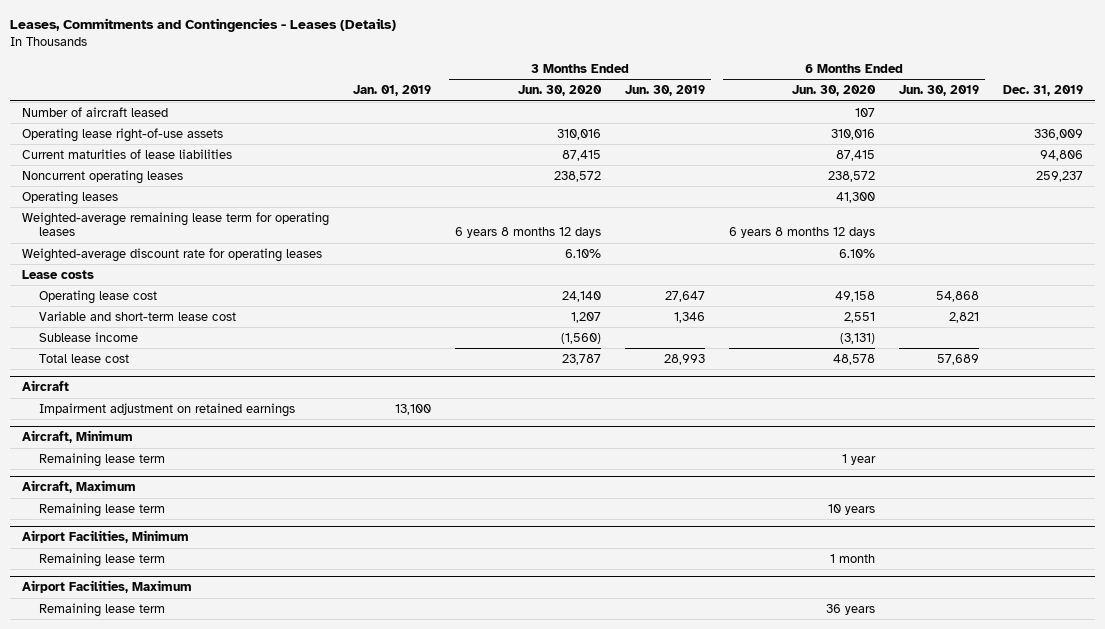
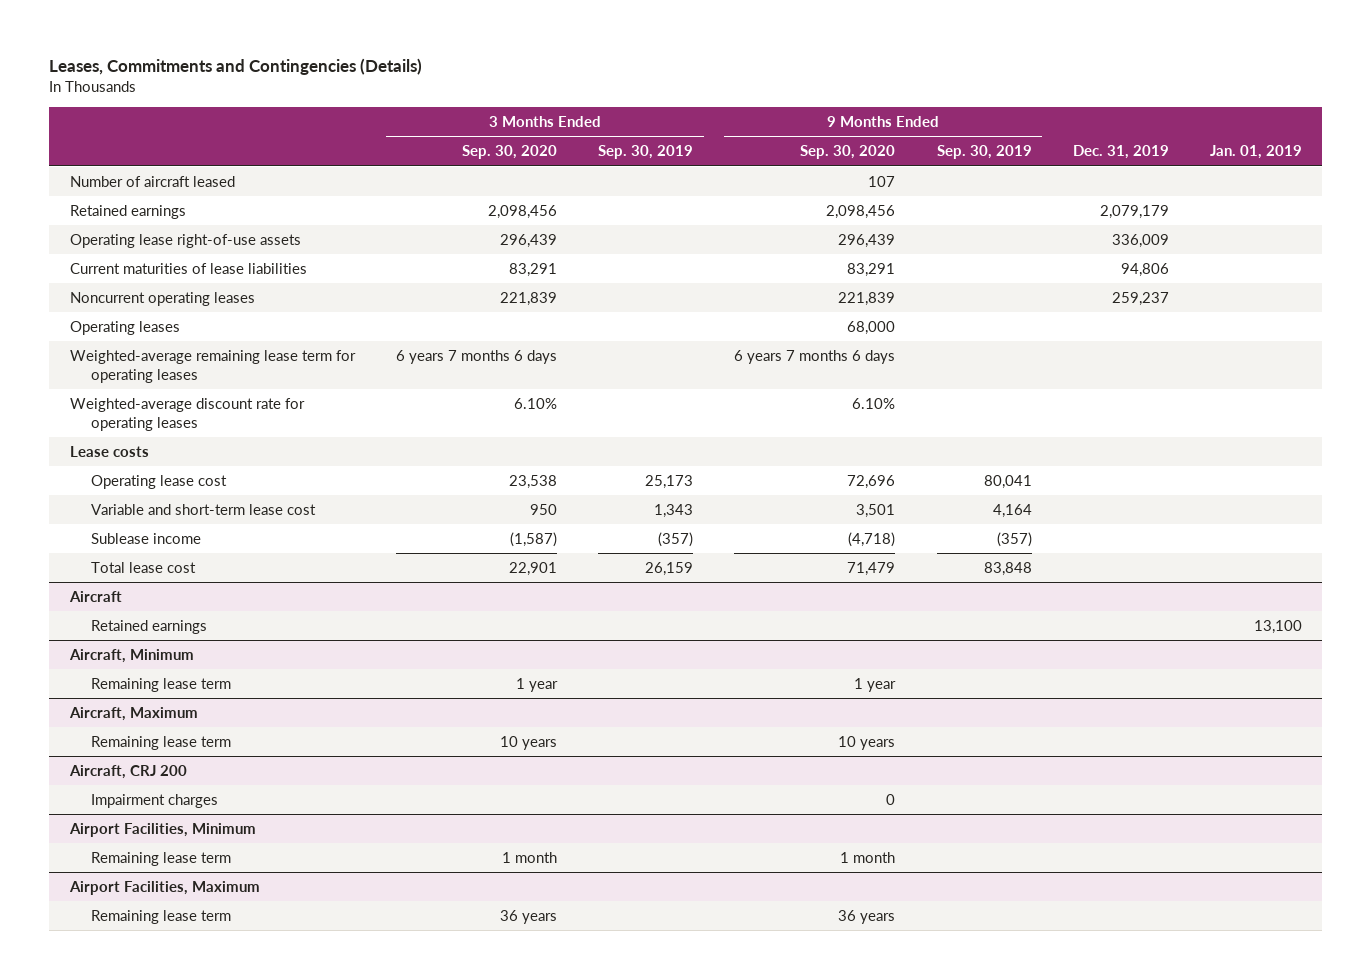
- Leases, Commitments and Contingencies - Leases (Details)
+ Leases, Commitments and Contingencies (Details)
- | Jan. 01, 2019 | 3 Months Ended Jun. 30, 2020 | 3 Months Ended Jun. 30, 2019 | 6 Months Ended Jun. 30, 2020 | 6 Months Ended Jun. 30, 2019 | Dec. 31, 2019
+ | 3 Months Ended Sep. 30, 2020 | 3 Months Ended Sep. 30, 2019 | 9 Months Ended Sep. 30, 2020 | 9 Months Ended Sep. 30, 2019 | Dec. 31, 2019 | Jan. 01, 2019
+ Retained earnings | 2,098,456 | | 2,098,456 | | 2,079,179 |
@ Aircraft
- Impairment adjustment on retained earnings | 13,100 | | | | |
+ Retained earnings | | | | | | 13,100
+ Aircraft, CRJ 200
+ Impairment charges | | | 0 | | |

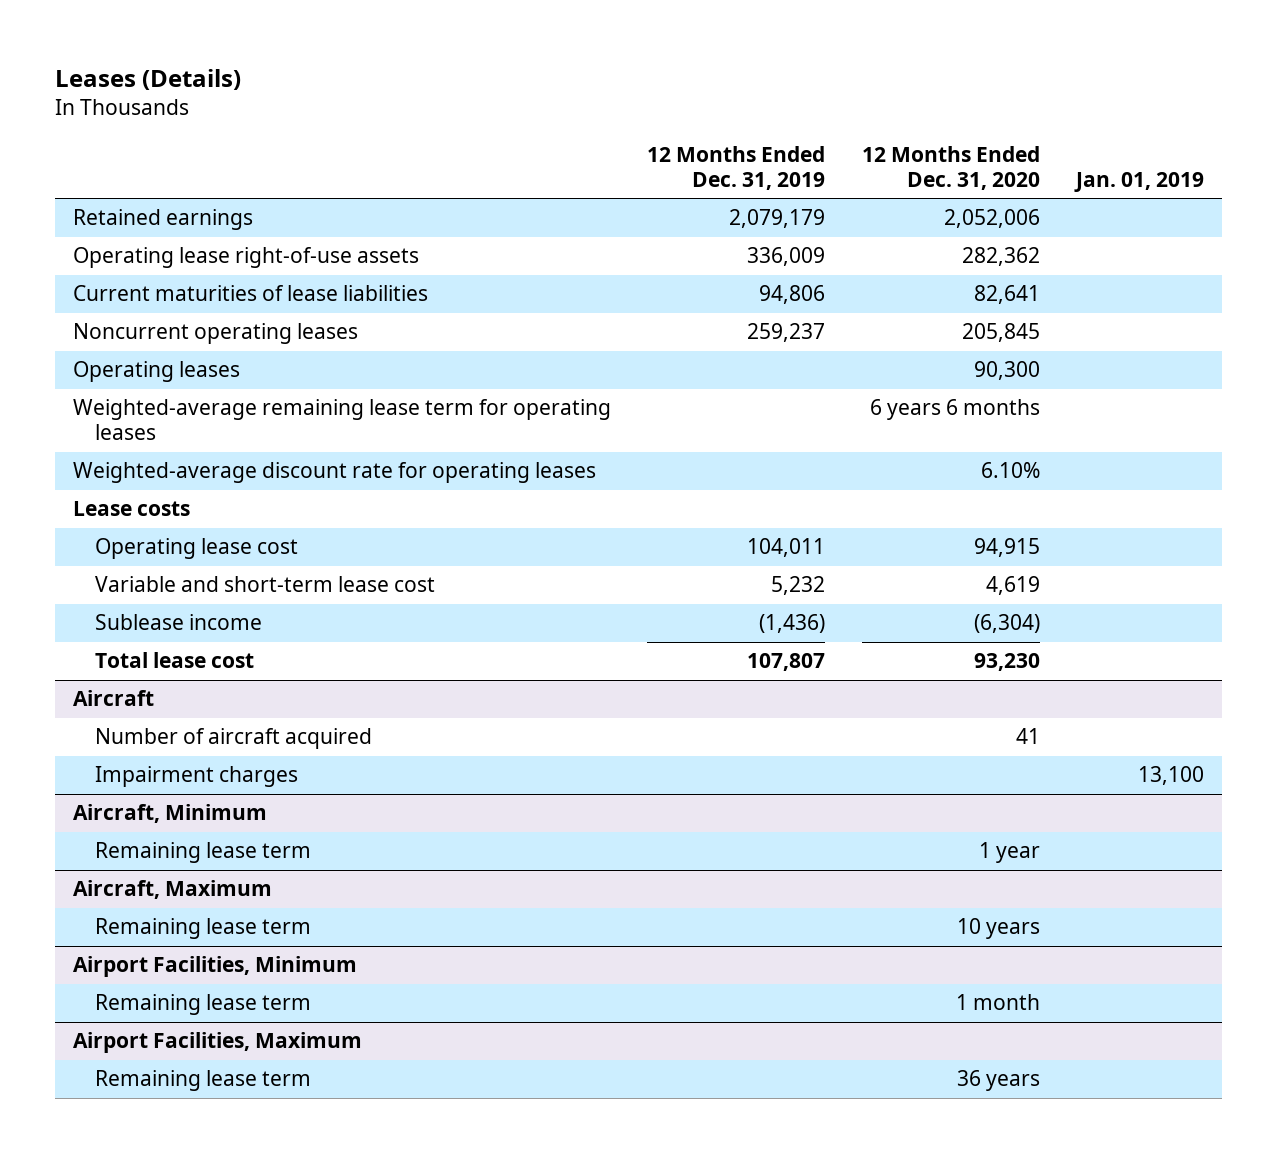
- Leases, Commitments and Contingencies (Details)
+ Leases (Details)
- | 3 Months Ended Sep. 30, 2020 | 3 Months Ended Sep. 30, 2019 | 9 Months Ended Sep. 30, 2020 | 9 Months Ended Sep. 30, 2019 | Dec. 31, 2019 | Jan. 01, 2019
+ | 12 Months Ended Dec. 31, 2019 | 12 Months Ended Dec. 31, 2020 | Jan. 01, 2019
- Number of aircraft leased | | | 107 | | |
@ Aircraft
- Retained earnings | | | | | | 13,100
+ Number of aircraft acquired | | 41 |
+ Impairment charges | | | 13,100
- Aircraft, CRJ 200
- Impairment charges | | | 0 | | |

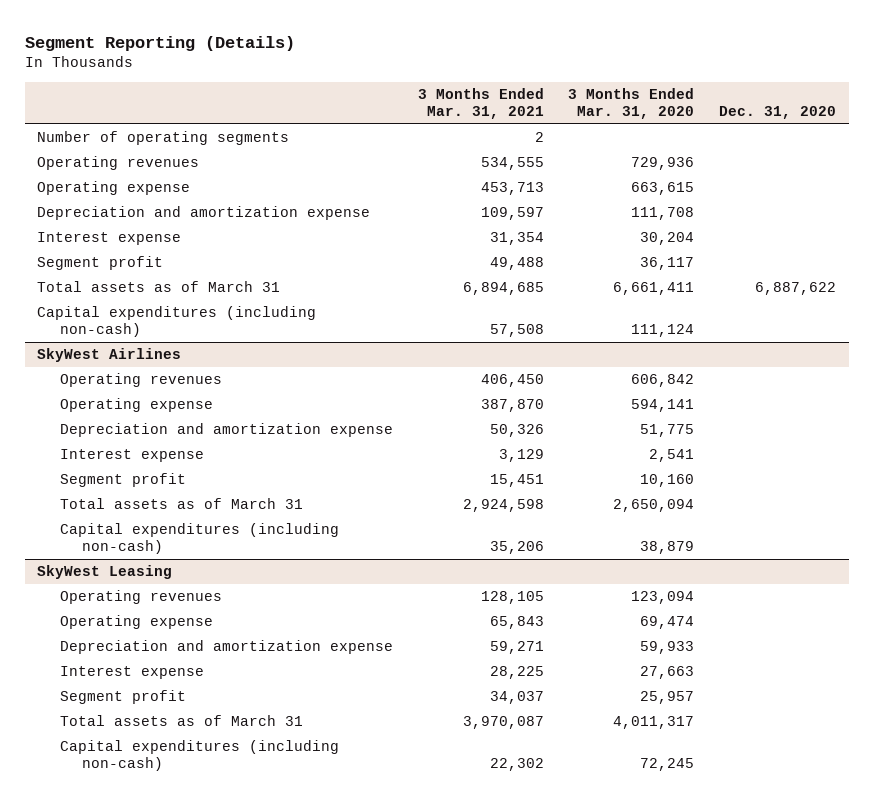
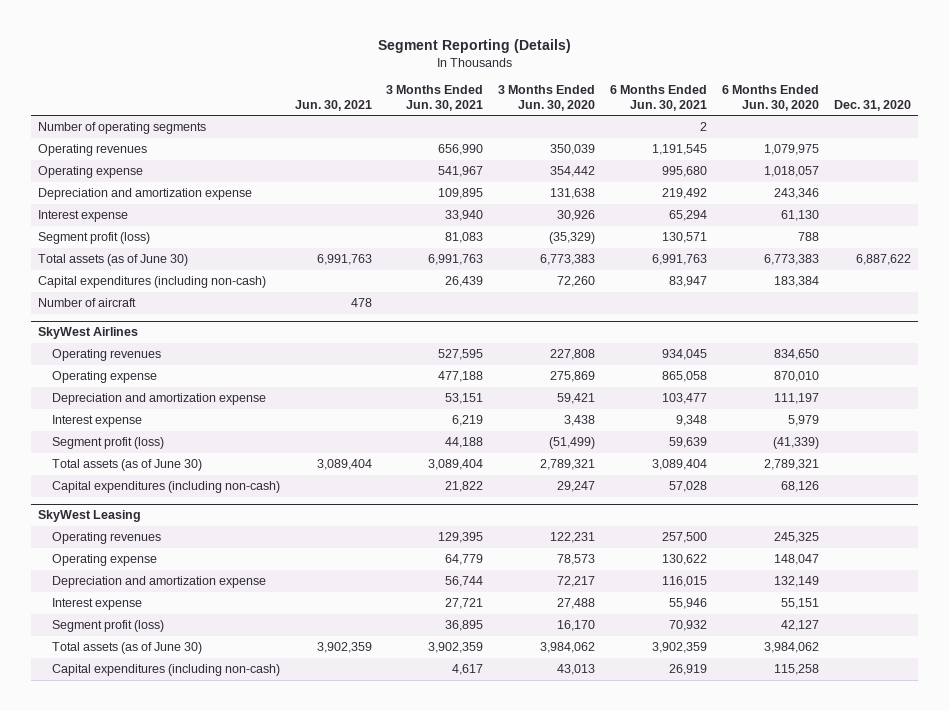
- | 3 Months Ended Mar. 31, 2021 | 3 Months Ended Mar. 31, 2020 | Dec. 31, 2020
+ | Jun. 30, 2021 | 3 Months Ended Jun. 30, 2021 | 3 Months Ended Jun. 30, 2020 | 6 Months Ended Jun. 30, 2021 | 6 Months Ended Jun. 30, 2020 | Dec. 31, 2020
- Segment profit | 49,488 | 36,117 |
- Total assets as of March 31 | 6,894,685 | 6,661,411 | 6,887,622
+ Segment profit (loss) | | 81,083 | (35,329) | 130,571 | 788 |
+ Total assets (as of June 30) | 6,991,763 | 6,991,763 | 6,773,383 | 6,991,763 | 6,773,383 | 6,887,622
+ Number of aircraft | 478 | | | | |
@ SkyWest Airlines
- Segment profit | 15,451 | 10,160 |
- Total assets as of March 31 | 2,924,598 | 2,650,094 |
+ Segment profit (loss) | | 44,188 | (51,499) | 59,639 | (41,339) |
+ Total assets (as of June 30) | 3,089,404 | 3,089,404 | 2,789,321 | 3,089,404 | 2,789,321 |
@ SkyWest Leasing
- Segment profit | 34,037 | 25,957 |
- Total assets as of March 31 | 3,970,087 | 4,011,317 |
+ Segment profit (loss) | | 36,895 | 16,170 | 70,932 | 42,127 |
+ Total assets (as of June 30) | 3,902,359 | 3,902,359 | 3,984,062 | 3,902,359 | 3,984,062 |

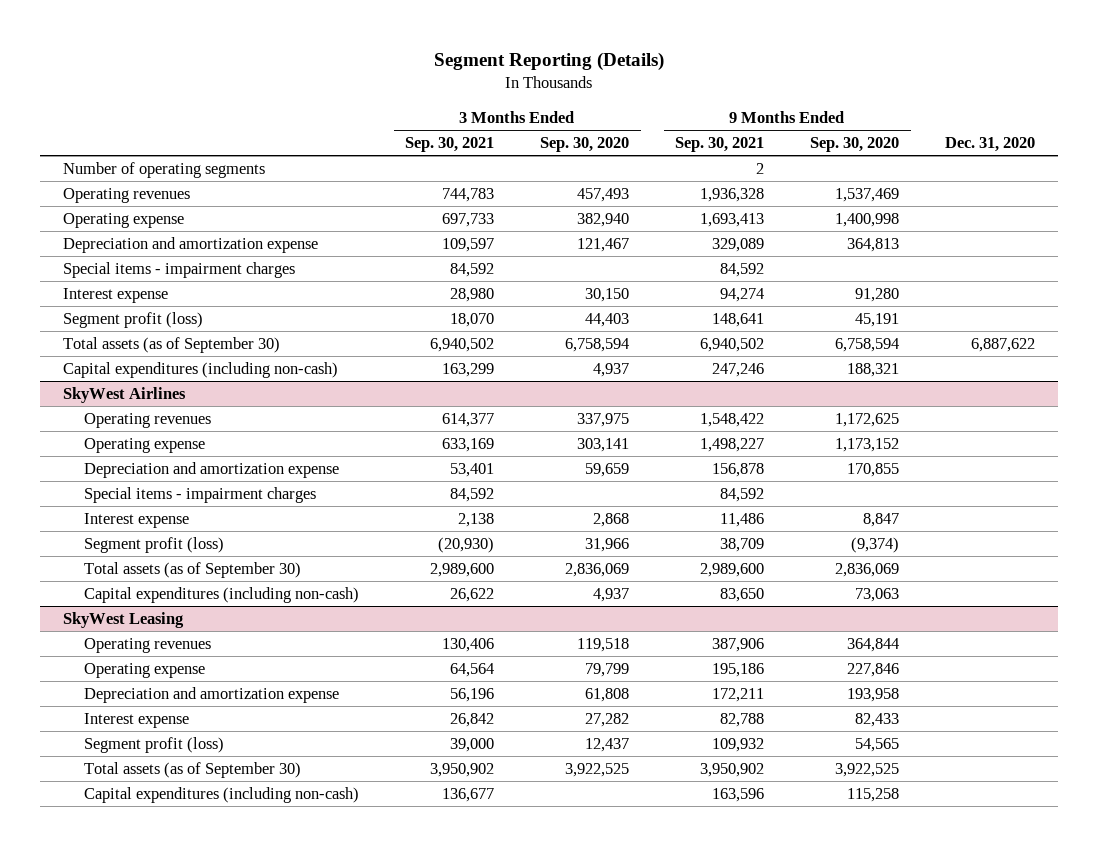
- | Jun. 30, 2021 | 3 Months Ended Jun. 30, 2021 | 3 Months Ended Jun. 30, 2020 | 6 Months Ended Jun. 30, 2021 | 6 Months Ended Jun. 30, 2020 | Dec. 31, 2020
+ | 3 Months Ended Sep. 30, 2021 | 3 Months Ended Sep. 30, 2020 | 9 Months Ended Sep. 30, 2021 | 9 Months Ended Sep. 30, 2020 | Dec. 31, 2020
+ Special items - impairment charges | 84,592 | | 84,592 | |
- Total assets (as of June 30) | 6,991,763 | 6,991,763 | 6,773,383 | 6,991,763 | 6,773,383 | 6,887,622
+ Total assets (as of September 30) | 6,940,502 | 6,758,594 | 6,940,502 | 6,758,594 | 6,887,622
- Number of aircraft | 478 | | | | |
@ SkyWest Airlines
+ Special items - impairment charges | 84,592 | | 84,592 | |
- Total assets (as of June 30) | 3,089,404 | 3,089,404 | 2,789,321 | 3,089,404 | 2,789,321 |
+ Total assets (as of September 30) | 2,989,600 | 2,836,069 | 2,989,600 | 2,836,069 |
@ SkyWest Leasing
- Total assets (as of June 30) | 3,902,359 | 3,902,359 | 3,984,062 | 3,902,359 | 3,984,062 |
+ Total assets (as of September 30) | 3,950,902 | 3,922,525 | 3,950,902 | 3,922,525 |

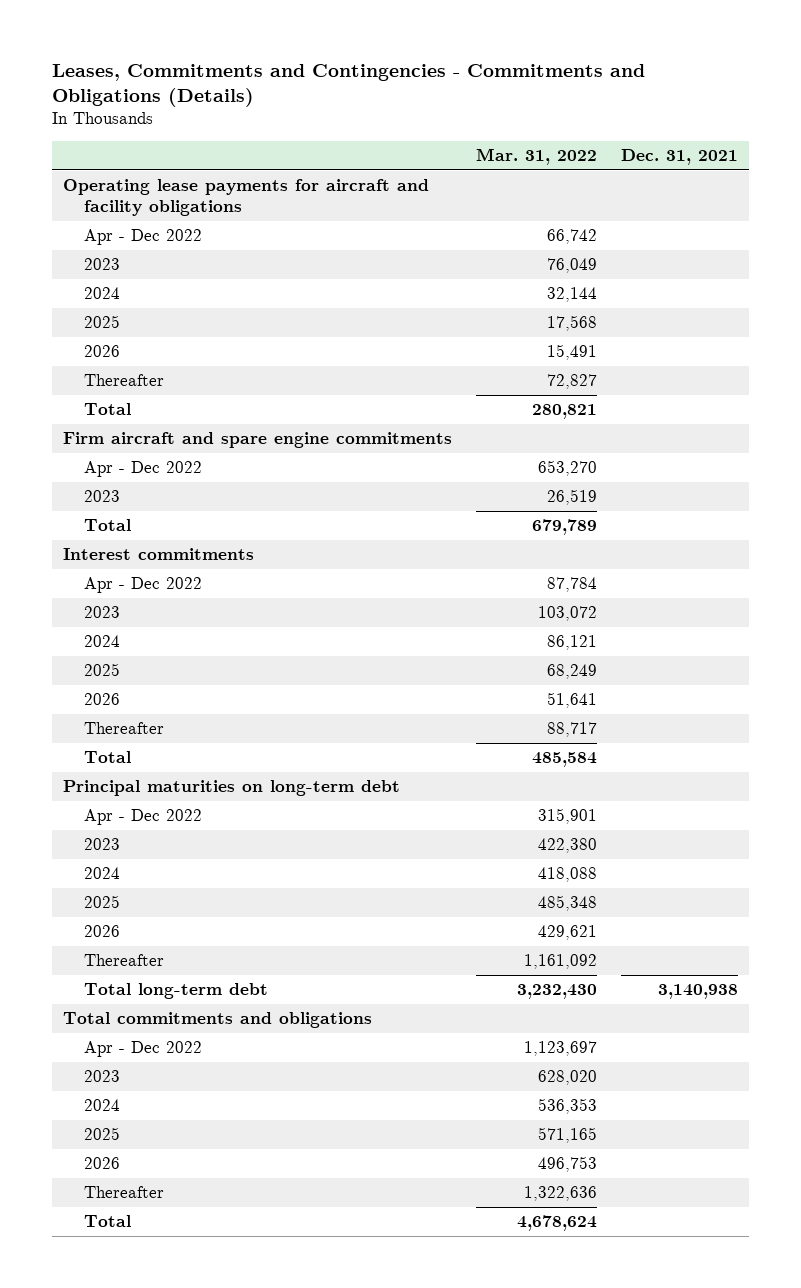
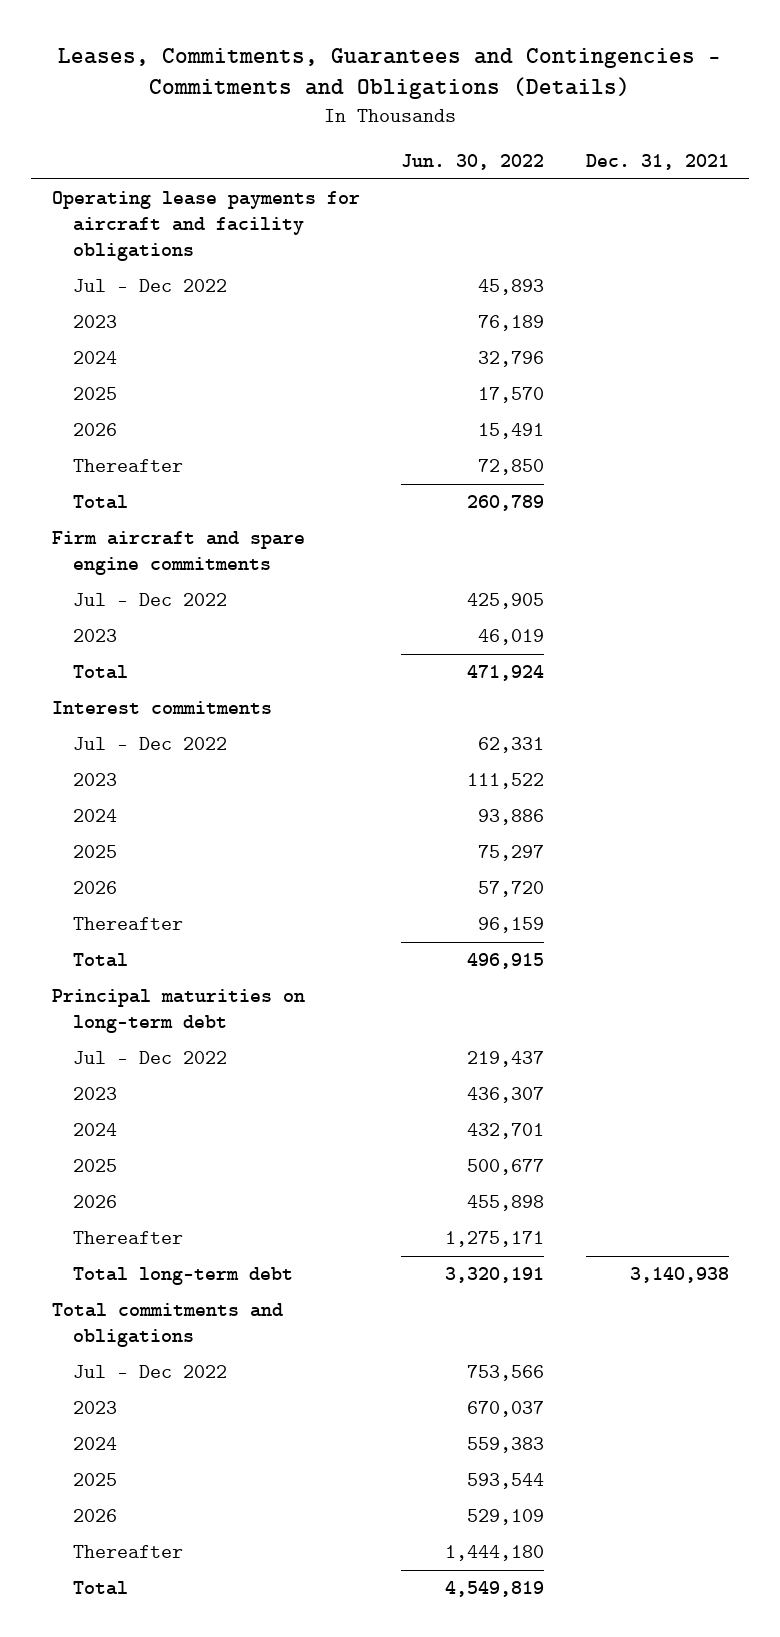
- Leases, Commitments and Contingencies - Commitments and Obligations (Details)
+ Leases, Commitments, Guarantees and Contingencies - Commitments and Obligations (Details)
- | Mar. 31, 2022 | Dec. 31, 2021
+ | Jun. 30, 2022 | Dec. 31, 2021
- Apr - Dec 2022 | 66,742 |
+ Jul - Dec 2022 | 45,893 |
- Apr - Dec 2022 | 653,270 |
+ Jul - Dec 2022 | 425,905 |
- Apr - Dec 2022 | 87,784 |
+ Jul - Dec 2022 | 62,331 |
- Apr - Dec 2022 | 315,901 |
+ Jul - Dec 2022 | 219,437 |
- Apr - Dec 2022 | 1,123,697 |
+ Jul - Dec 2022 | 753,566 |

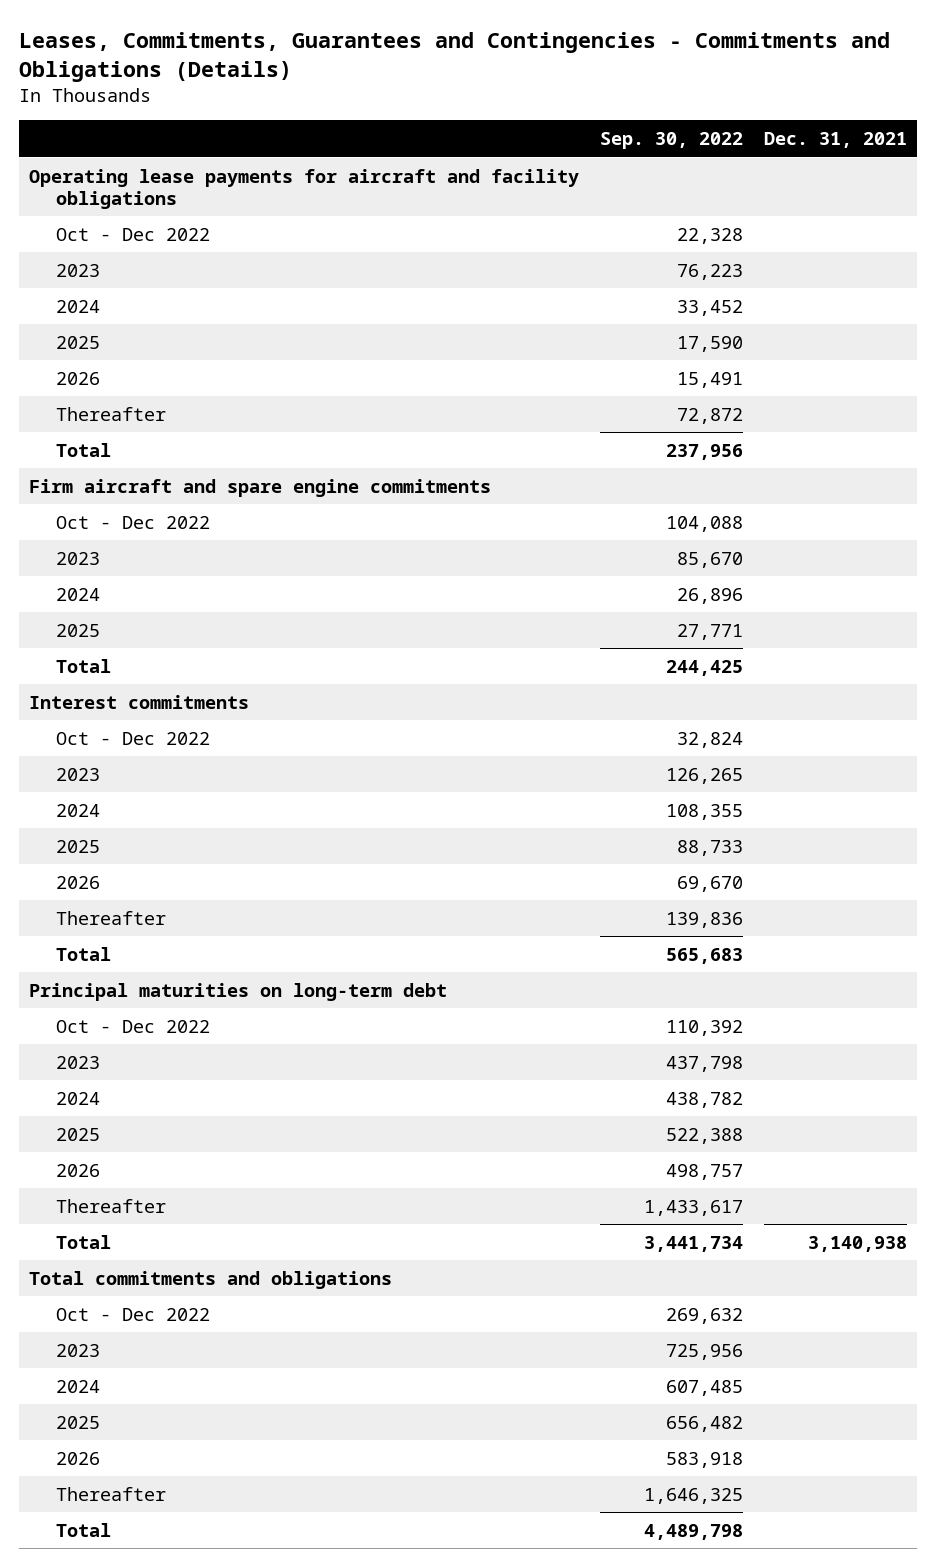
- | Jun. 30, 2022 | Dec. 31, 2021
+ | Sep. 30, 2022 | Dec. 31, 2021
- Jul - Dec 2022 | 45,893 |
+ Oct - Dec 2022 | 22,328 |
- Jul - Dec 2022 | 425,905 |
+ Oct - Dec 2022 | 104,088 |
+ 2024 | 26,896 |
+ 2025 | 27,771 |
- Jul - Dec 2022 | 62,331 |
+ Oct - Dec 2022 | 32,824 |
- Jul - Dec 2022 | 219,437 |
+ Oct - Dec 2022 | 110,392 |
- Total long-term debt | 3,320,191 | 3,140,938
+ Total | 3,441,734 | 3,140,938
- Jul - Dec 2022 | 753,566 |
+ Oct - Dec 2022 | 269,632 |

